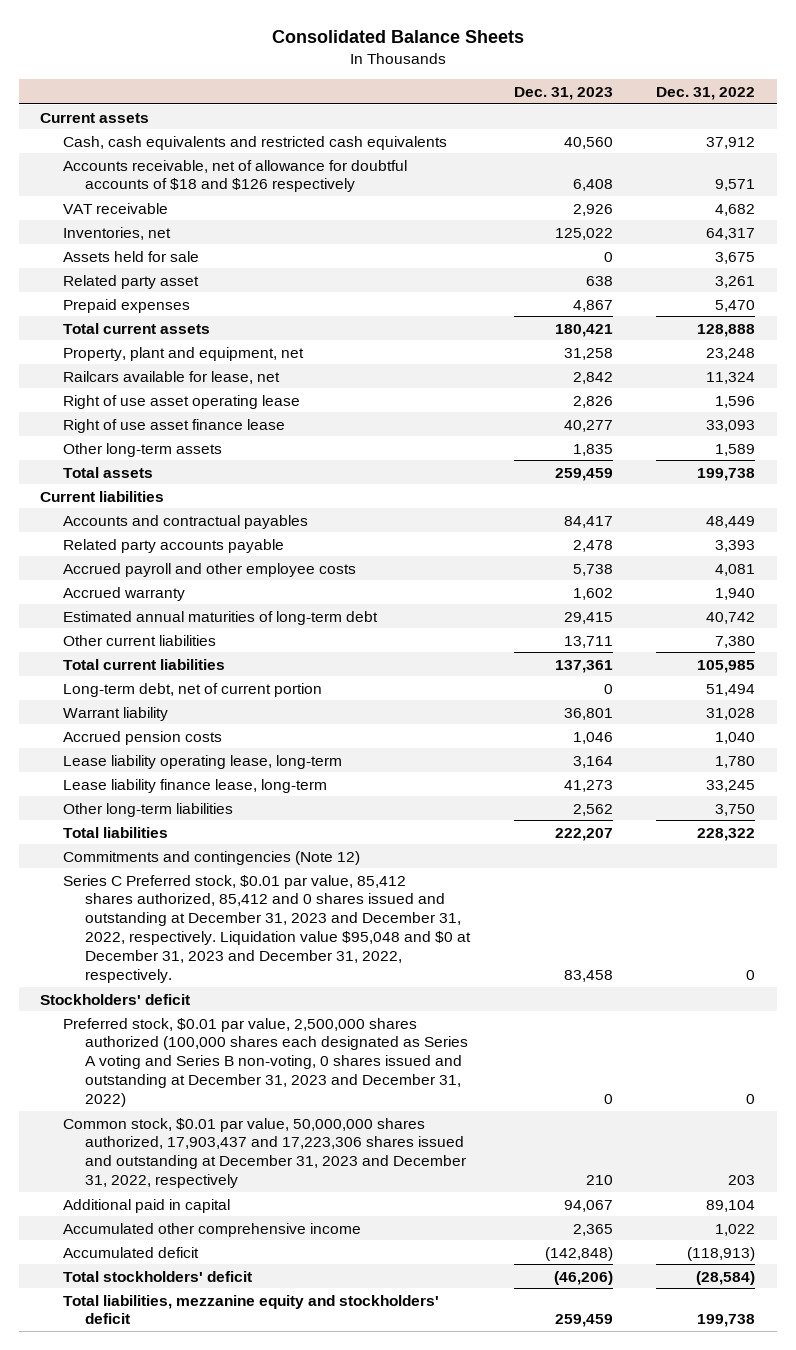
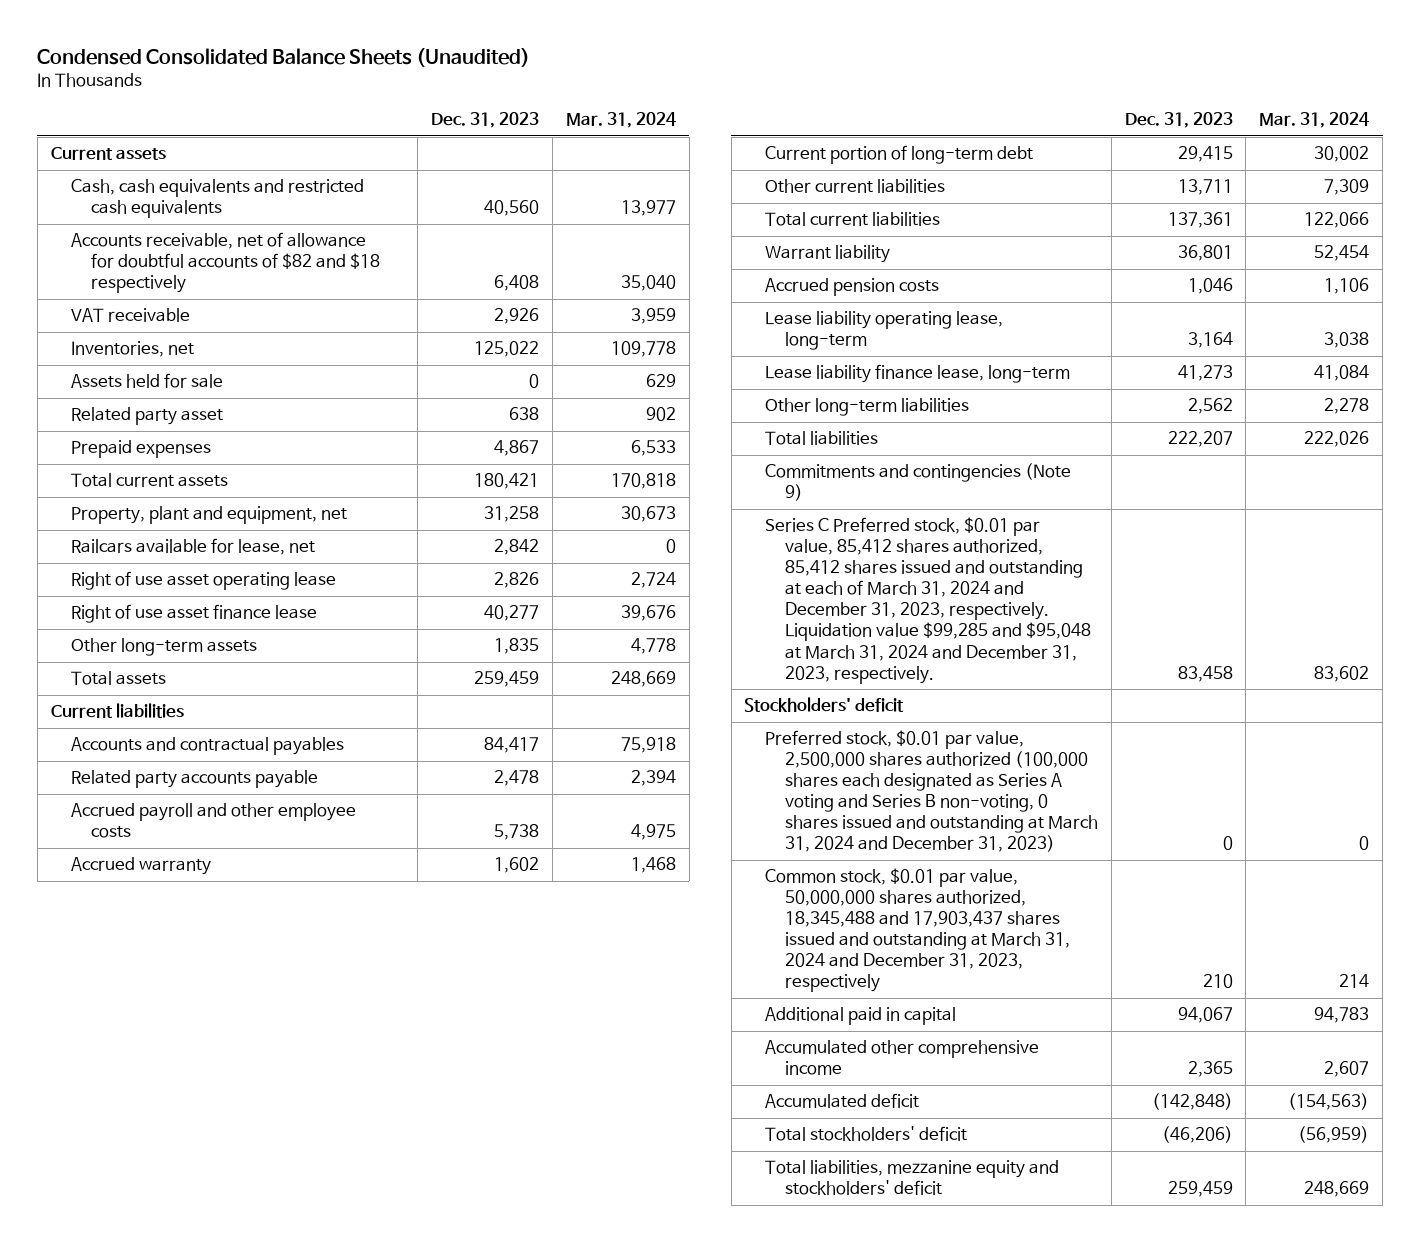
- Consolidated Balance Sheets
+ Condensed Consolidated Balance Sheets (Unaudited)
- | Dec. 31, 2023 | Dec. 31, 2022
+ | Dec. 31, 2023 | Mar. 31, 2024
- Accounts receivable, net of allowance for doubtful accounts of $18 and $126 respectively | 6,408 | 9,571
+ Accounts receivable, net of allowance for doubtful accounts of $82 and $18 respectively | 6,408 | 35,040
- Estimated annual maturities of long-term debt | 29,415 | 40,742
+ Current portion of long-term debt | 29,415 | 30,002
- Long-term debt, net of current portion | 0 | 51,494
- Commitments and contingencies (Note 12)
- Series C Preferred stock, $0.01 par value, 85,412 shares authorized, 85,412 and 0 shares issued and outstanding at December 31, 2023 and December 31, 2022, respectively. Liquidation value $95,048 and $0 at December 31, 2023 and December 31, 2022, respectively. | 83,458 | 0
+ Commitments and contingencies (Note 9)
+ Series C Preferred stock, $0.01 par value, 85,412 shares authorized, 85,412 shares issued and outstanding at each of March 31, 2024 and December 31, 2023, respectively. Liquidation value $99,285 and $95,048 at March 31, 2024 and December 31, 2023, respectively. | 83,458 | 83,602
- Preferred stock, $0.01 par value, 2,500,000 shares authorized (100,000 shares each designated as Series A voting and Series B non-voting, 0 shares issued and outstanding at December 31, 2023 and December 31, 2022) | 0 | 0
- Common stock, $0.01 par value, 50,000,000 shares authorized, 17,903,437 and 17,223,306 shares issued and outstanding at December 31, 2023 and December 31, 2022, respectively | 210 | 203
+ Preferred stock, $0.01 par value, 2,500,000 shares authorized (100,000 shares each designated as Series A voting and Series B non-voting, 0 shares issued and outstanding at March 31, 2024 and December 31, 2023) | 0 | 0
+ Common stock, $0.01 par value, 50,000,000 shares authorized, 18,345,488 and 17,903,437 shares issued and outstanding at March 31, 2024 and December 31, 2023, respectively | 210 | 214

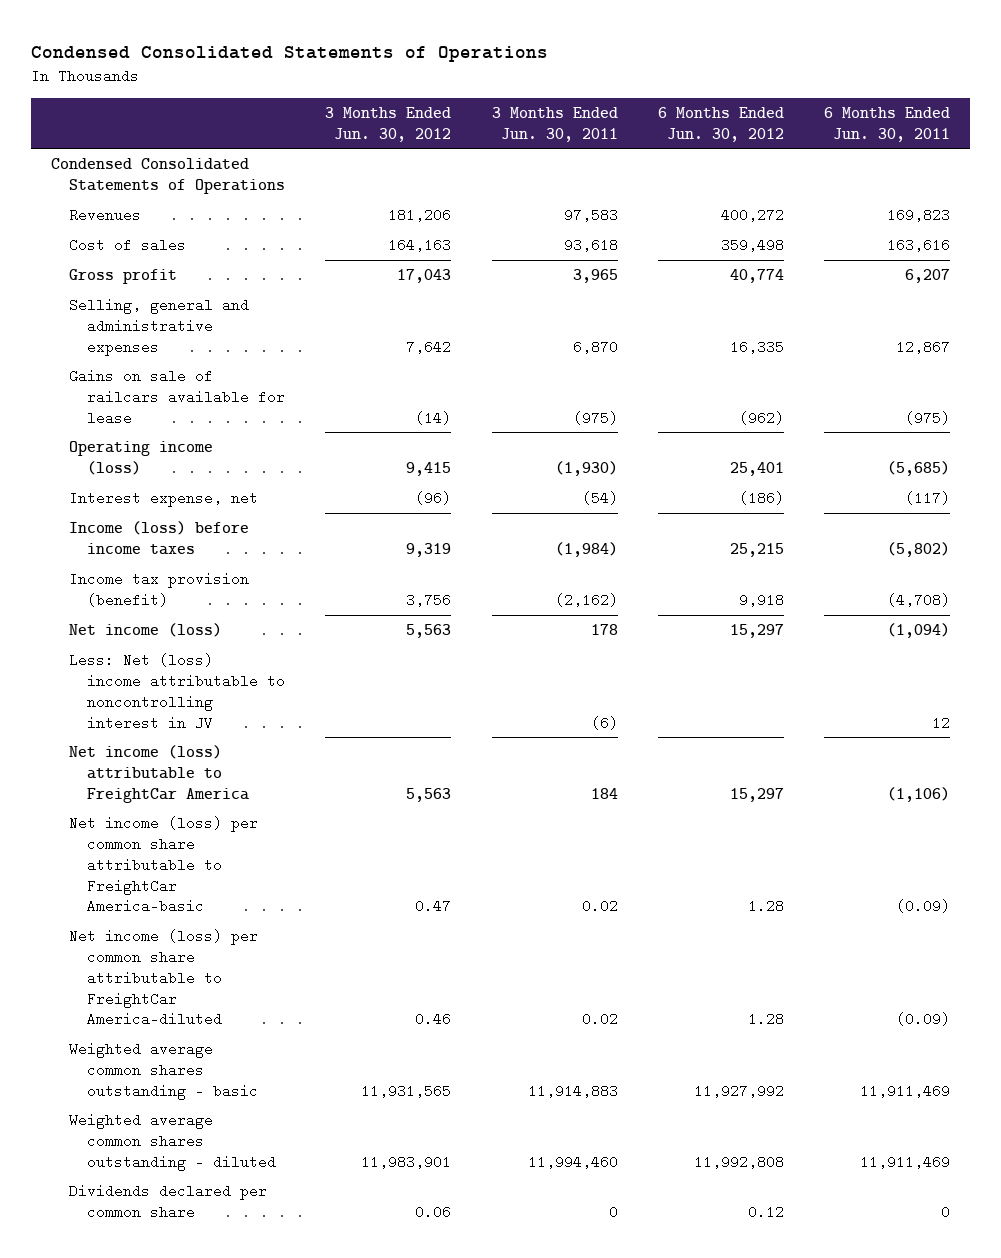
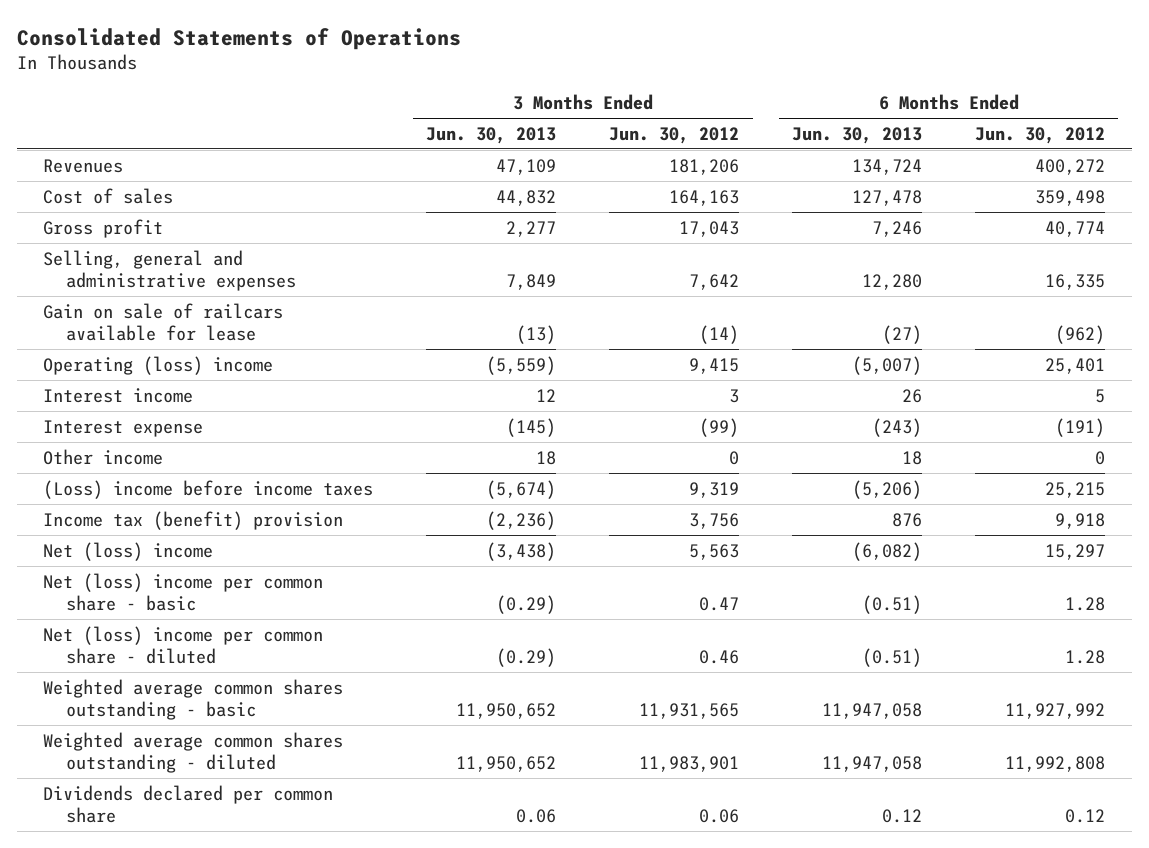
- Condensed Consolidated Statements of Operations
+ Consolidated Statements of Operations
- | 3 Months Ended Jun. 30, 2012 | 3 Months Ended Jun. 30, 2011 | 6 Months Ended Jun. 30, 2012 | 6 Months Ended Jun. 30, 2011
+ | 3 Months Ended Jun. 30, 2013 | 3 Months Ended Jun. 30, 2012 | 6 Months Ended Jun. 30, 2013 | 6 Months Ended Jun. 30, 2012
- Condensed Consolidated Statements of Operations
- Gains on sale of railcars available for lease | (14) | (975) | (962) | (975)
- Operating income (loss) | 9,415 | (1,930) | 25,401 | (5,685)
- Interest expense, net | (96) | (54) | (186) | (117)
- Income (loss) before income taxes | 9,319 | (1,984) | 25,215 | (5,802)
- Income tax provision (benefit) | 3,756 | (2,162) | 9,918 | (4,708)
- Net income (loss) | 5,563 | 178 | 15,297 | (1,094)
- Less: Net (loss) income attributable to noncontrolling interest in JV | | (6) | | 12
- Net income (loss) attributable to FreightCar America | 5,563 | 184 | 15,297 | (1,106)
- Net income (loss) per common share attributable to FreightCar America-basic | 0.47 | 0.02 | 1.28 | (0.09)
- Net income (loss) per common share attributable to FreightCar America-diluted | 0.46 | 0.02 | 1.28 | (0.09)
+ Gain on sale of railcars available for lease | (13) | (14) | (27) | (962)
+ Operating (loss) income | (5,559) | 9,415 | (5,007) | 25,401
+ Interest income | 12 | 3 | 26 | 5
+ Interest expense | (145) | (99) | (243) | (191)
+ Other income | 18 | 0 | 18 | 0
+ (Loss) income before income taxes | (5,674) | 9,319 | (5,206) | 25,215
+ Income tax (benefit) provision | (2,236) | 3,756 | 876 | 9,918
+ Net (loss) income | (3,438) | 5,563 | (6,082) | 15,297
+ Net (loss) income per common share - basic | (0.29) | 0.47 | (0.51) | 1.28
+ Net (loss) income per common share - diluted | (0.29) | 0.46 | (0.51) | 1.28

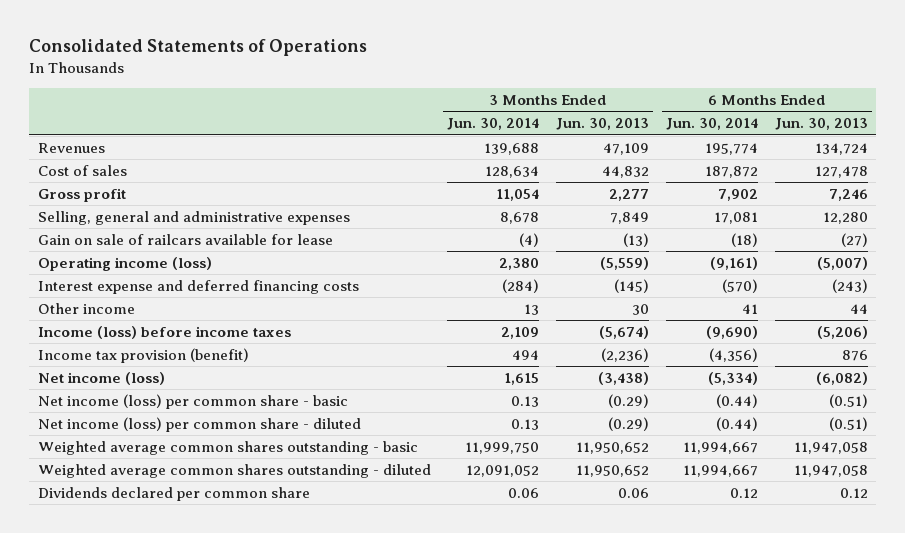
- | 3 Months Ended Jun. 30, 2013 | 3 Months Ended Jun. 30, 2012 | 6 Months Ended Jun. 30, 2013 | 6 Months Ended Jun. 30, 2012
+ | 3 Months Ended Jun. 30, 2014 | 3 Months Ended Jun. 30, 2013 | 6 Months Ended Jun. 30, 2014 | 6 Months Ended Jun. 30, 2013
- Operating (loss) income | (5,559) | 9,415 | (5,007) | 25,401
- Interest income | 12 | 3 | 26 | 5
- Interest expense | (145) | (99) | (243) | (191)
- Other income | 18 | 0 | 18 | 0
- (Loss) income before income taxes | (5,674) | 9,319 | (5,206) | 25,215
- Income tax (benefit) provision | (2,236) | 3,756 | 876 | 9,918
- Net (loss) income | (3,438) | 5,563 | (6,082) | 15,297
- Net (loss) income per common share - basic | (0.29) | 0.47 | (0.51) | 1.28
- Net (loss) income per common share - diluted | (0.29) | 0.46 | (0.51) | 1.28
+ Operating income (loss) | 2,380 | (5,559) | (9,161) | (5,007)
+ Interest expense and deferred financing costs | (284) | (145) | (570) | (243)
+ Other income | 13 | 30 | 41 | 44
+ Income (loss) before income taxes | 2,109 | (5,674) | (9,690) | (5,206)
+ Income tax provision (benefit) | 494 | (2,236) | (4,356) | 876
+ Net income (loss) | 1,615 | (3,438) | (5,334) | (6,082)
+ Net income (loss) per common share - basic | 0.13 | (0.29) | (0.44) | (0.51)
+ Net income (loss) per common share - diluted | 0.13 | (0.29) | (0.44) | (0.51)

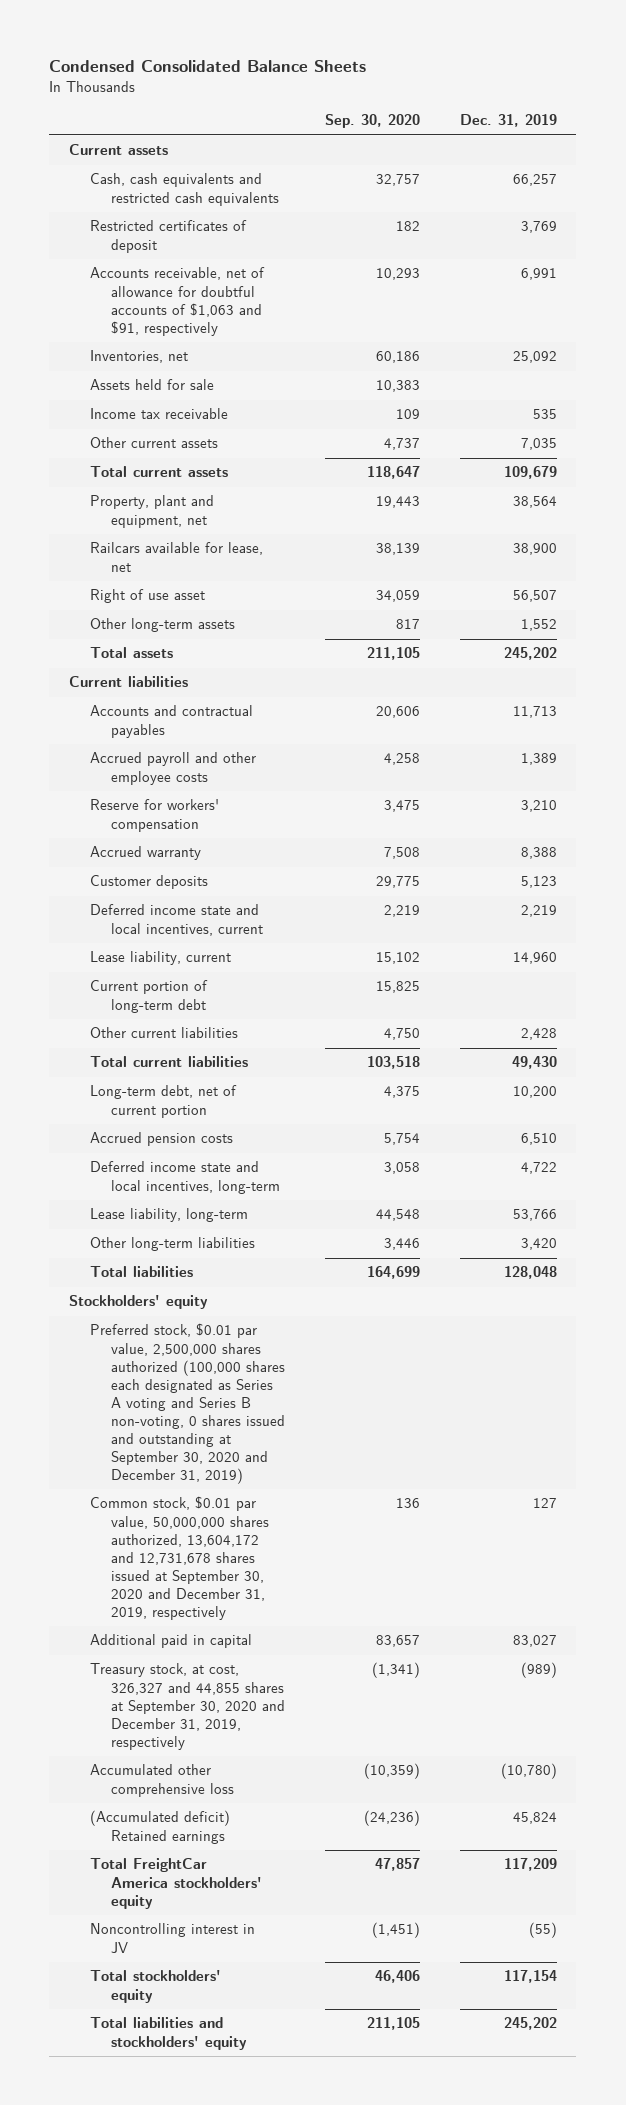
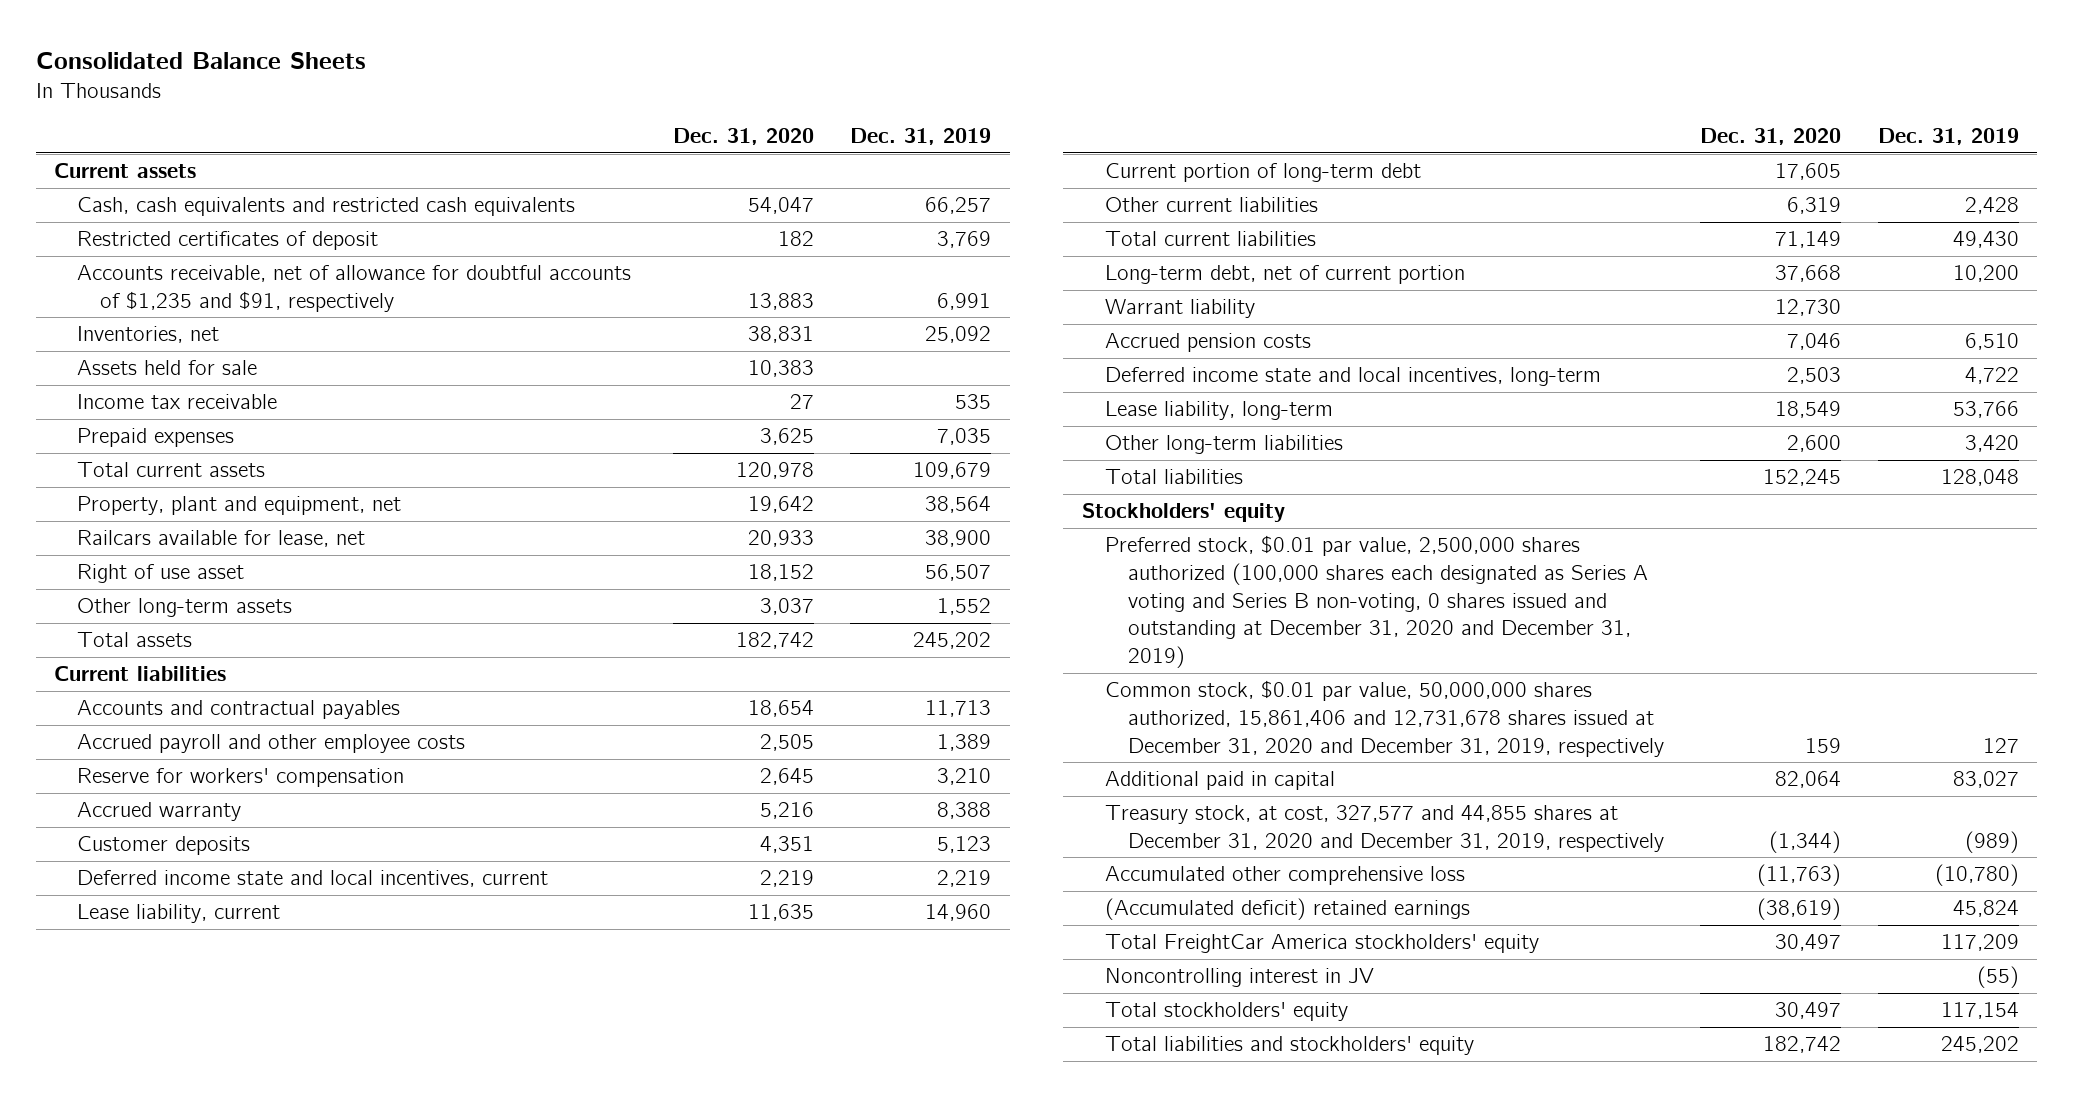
- Condensed Consolidated Balance Sheets
+ Consolidated Balance Sheets
- | Sep. 30, 2020 | Dec. 31, 2019
+ | Dec. 31, 2020 | Dec. 31, 2019
- Accounts receivable, net of allowance for doubtful accounts of $1,063 and $91, respectively | 10,293 | 6,991
+ Accounts receivable, net of allowance for doubtful accounts of $1,235 and $91, respectively | 13,883 | 6,991
- Other current assets | 4,737 | 7,035
+ Prepaid expenses | 3,625 | 7,035
+ Warrant liability | 12,730 |
- Preferred stock, $0.01 par value, 2,500,000 shares authorized (100,000 shares each designated as Series A voting and Series B non-voting, 0 shares issued and outstanding at September 30, 2020 and December 31, 2019)
- Common stock, $0.01 par value, 50,000,000 shares authorized, 13,604,172 and 12,731,678 shares issued at September 30, 2020 and December 31, 2019, respectively | 136 | 127
+ Preferred stock, $0.01 par value, 2,500,000 shares authorized (100,000 shares each designated as Series A voting and Series B non-voting, 0 shares issued and outstanding at December 31, 2020 and December 31, 2019)
+ Common stock, $0.01 par value, 50,000,000 shares authorized, 15,861,406 and 12,731,678 shares issued at December 31, 2020 and December 31, 2019, respectively | 159 | 127
- Treasury stock, at cost, 326,327 and 44,855 shares at September 30, 2020 and December 31, 2019, respectively | (1,341) | (989)
+ Treasury stock, at cost, 327,577 and 44,855 shares at December 31, 2020 and December 31, 2019, respectively | (1,344) | (989)
- (Accumulated deficit) Retained earnings | (24,236) | 45,824
+ (Accumulated deficit) retained earnings | (38,619) | 45,824

